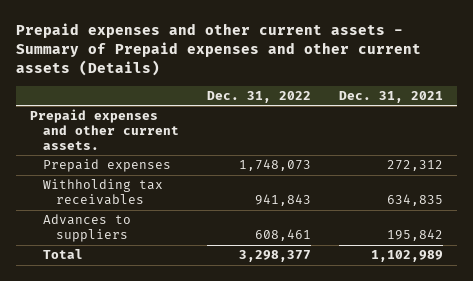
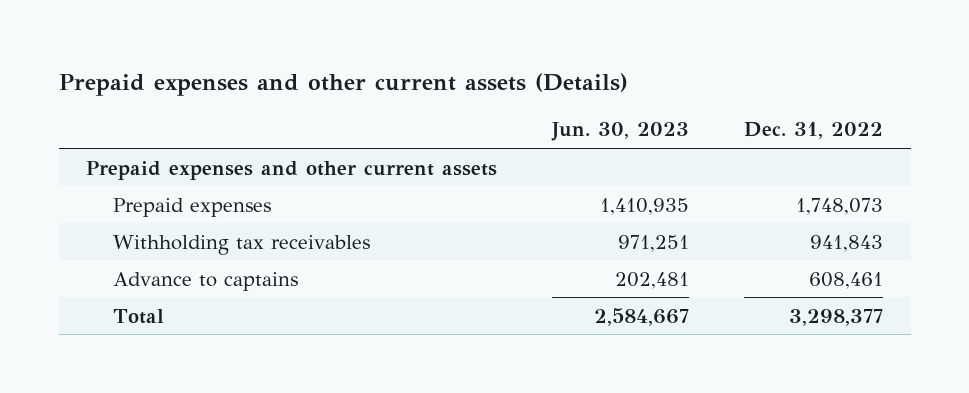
- Prepaid expenses and other current assets - Summary of Prepaid expenses and other current assets (Details)
+ Prepaid expenses and other current assets (Details)
- | Dec. 31, 2022 | Dec. 31, 2021
+ | Jun. 30, 2023 | Dec. 31, 2022
- Prepaid expenses and other current assets.
+ Prepaid expenses and other current assets
- Advances to suppliers | 608,461 | 195,842
+ Advance to captains | 202,481 | 608,461

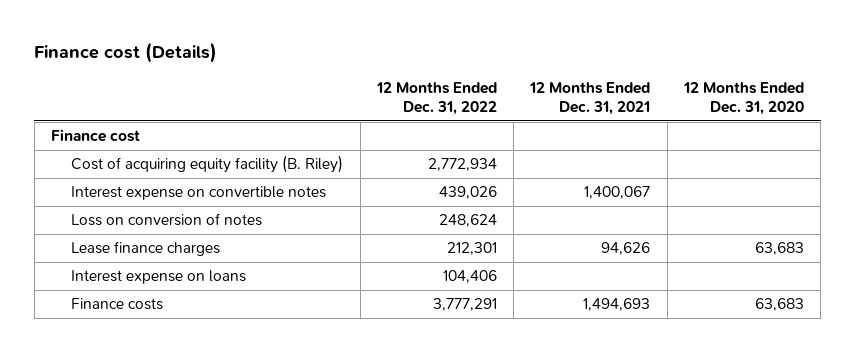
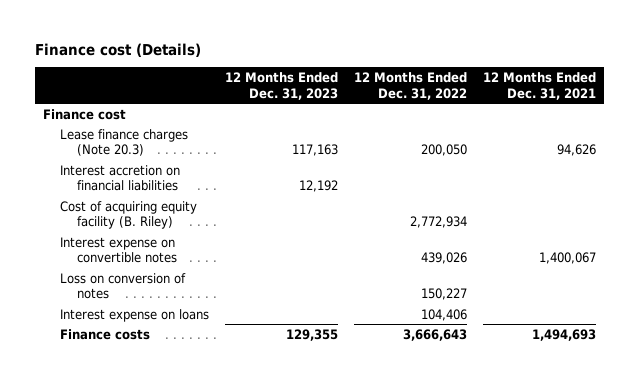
- | 12 Months Ended Dec. 31, 2022 | 12 Months Ended Dec. 31, 2021 | 12 Months Ended Dec. 31, 2020
+ | 12 Months Ended Dec. 31, 2023 | 12 Months Ended Dec. 31, 2022 | 12 Months Ended Dec. 31, 2021
+ Lease finance charges (Note 20.3) | 117,163 | 200,050 | 94,626
+ Interest accretion on financial liabilities | 12,192 | |
- Loss on conversion of notes | 248,624 | |
- Lease finance charges | 212,301 | 94,626 | 63,683
+ Loss on conversion of notes | | 150,227 |
- Finance costs | 3,777,291 | 1,494,693 | 63,683
+ Finance costs | 129,355 | 3,666,643 | 1,494,693

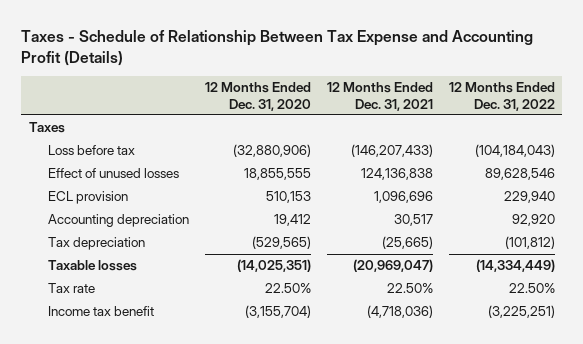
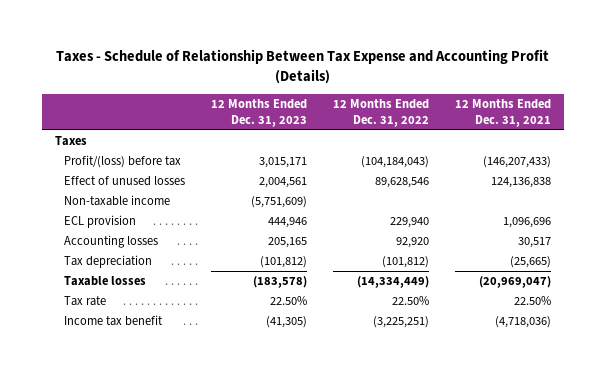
- | 12 Months Ended Dec. 31, 2020 | 12 Months Ended Dec. 31, 2021 | 12 Months Ended Dec. 31, 2022
+ | 12 Months Ended Dec. 31, 2023 | 12 Months Ended Dec. 31, 2022 | 12 Months Ended Dec. 31, 2021
- Loss before tax | (32,880,906) | (146,207,433) | (104,184,043)
+ Profit/(loss) before tax | 3,015,171 | (104,184,043) | (146,207,433)
+ Non-taxable income | (5,751,609) | |
- Accounting depreciation | 19,412 | 30,517 | 92,920
+ Accounting losses | 205,165 | 92,920 | 30,517

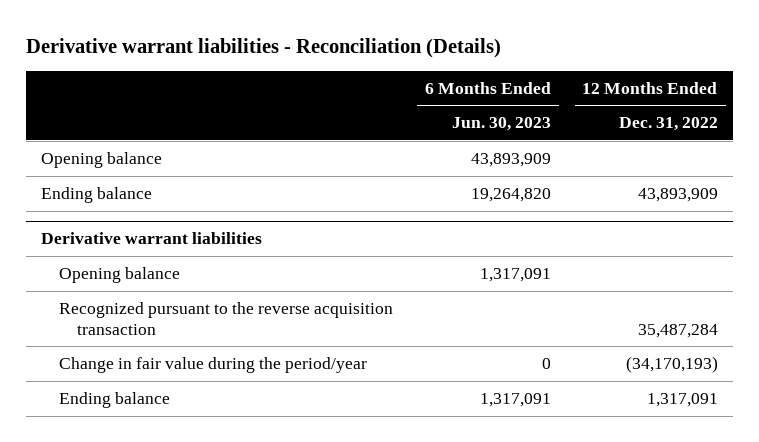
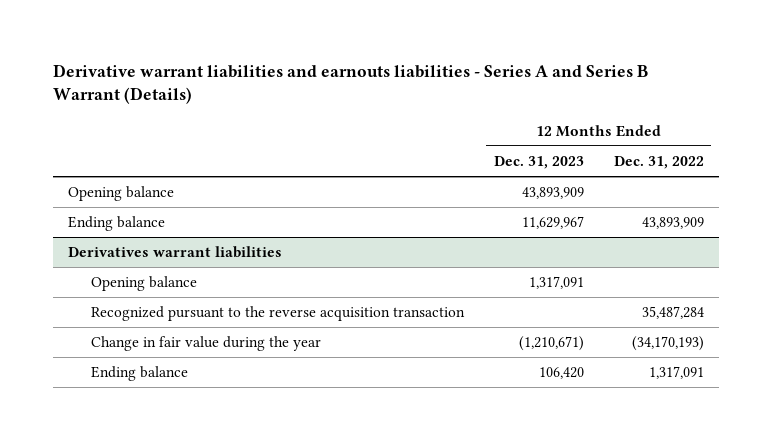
- Derivative warrant liabilities - Reconciliation (Details)
+ Derivative warrant liabilities and earnouts liabilities - Series A and Series B Warrant (Details)
- | 6 Months Ended Jun. 30, 2023 | 12 Months Ended Dec. 31, 2022
+ | 12 Months Ended Dec. 31, 2023 | 12 Months Ended Dec. 31, 2022
- Derivative warrant liabilities
+ Derivatives warrant liabilities
- Change in fair value during the period/year | 0 | (34,170,193)
+ Change in fair value during the year | (1,210,671) | (34,170,193)

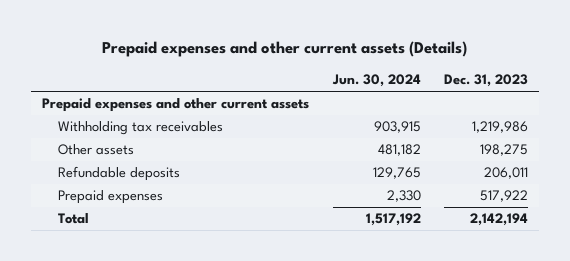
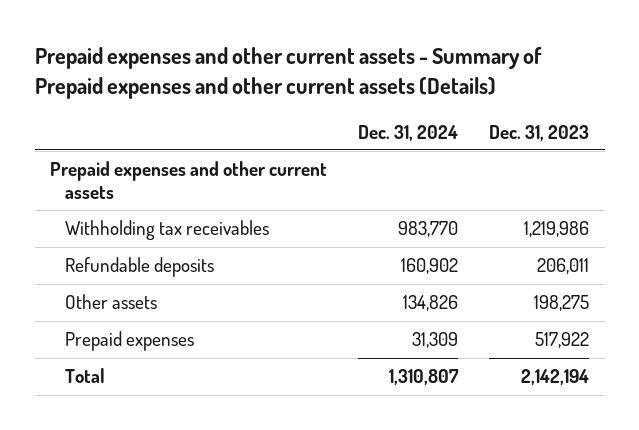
- Prepaid expenses and other current assets (Details)
+ Prepaid expenses and other current assets - Summary of Prepaid expenses and other current assets (Details)
- | Jun. 30, 2024 | Dec. 31, 2023
+ | Dec. 31, 2024 | Dec. 31, 2023
moved down: Other assets | 134,826 | 198,275

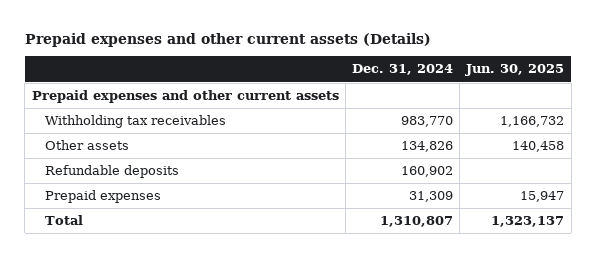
- Prepaid expenses and other current assets - Summary of Prepaid expenses and other current assets (Details)
+ Prepaid expenses and other current assets (Details)
- | Dec. 31, 2024 | Dec. 31, 2023
+ | Dec. 31, 2024 | Jun. 30, 2025
moved down: Refundable deposits | 160,902 |

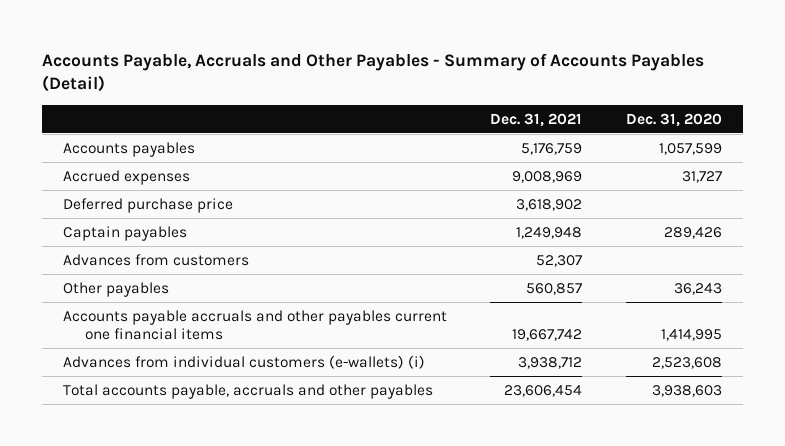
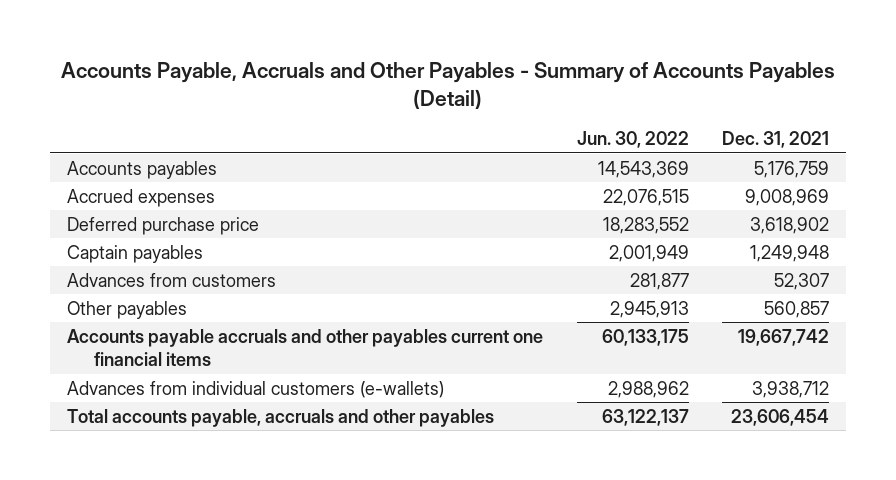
- | Dec. 31, 2021 | Dec. 31, 2020
+ | Jun. 30, 2022 | Dec. 31, 2021
- Advances from individual customers (e-wallets) (i) | 3,938,712 | 2,523,608
+ Advances from individual customers (e-wallets) | 2,988,962 | 3,938,712

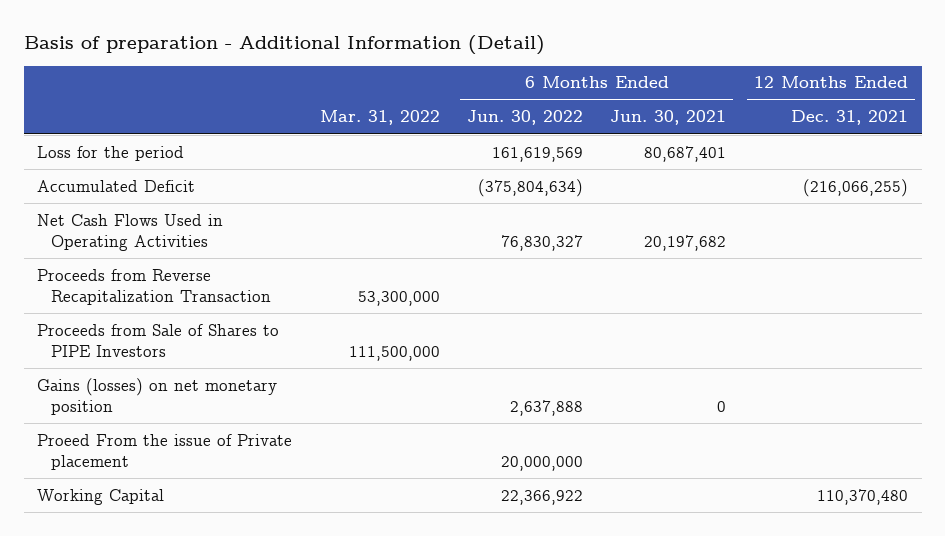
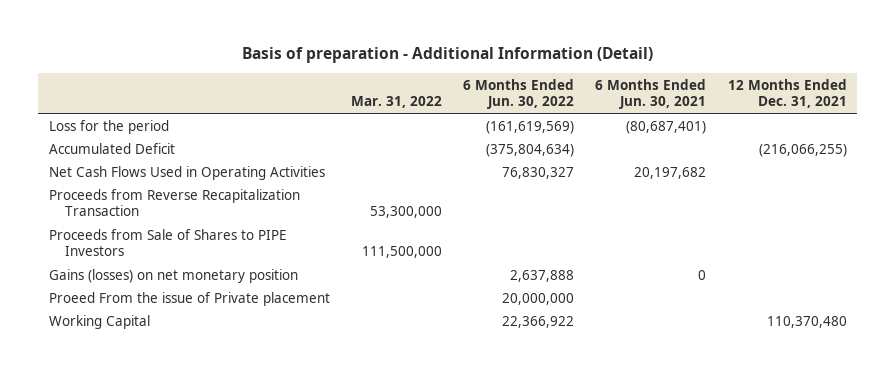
- Loss for the period | | 161,619,569 | 80,687,401 |
+ Loss for the period | | (161,619,569) | (80,687,401) |

